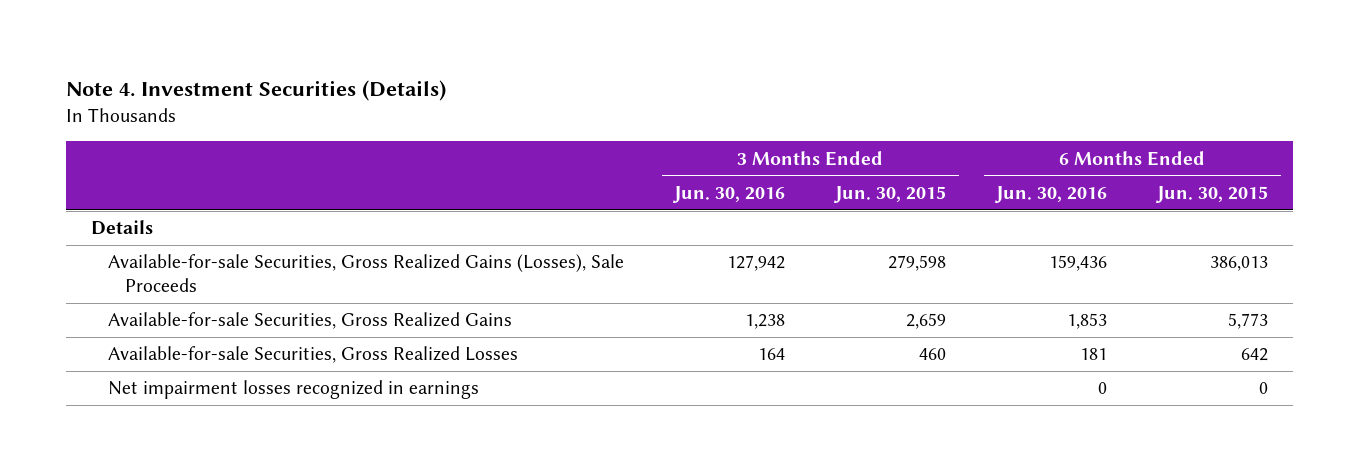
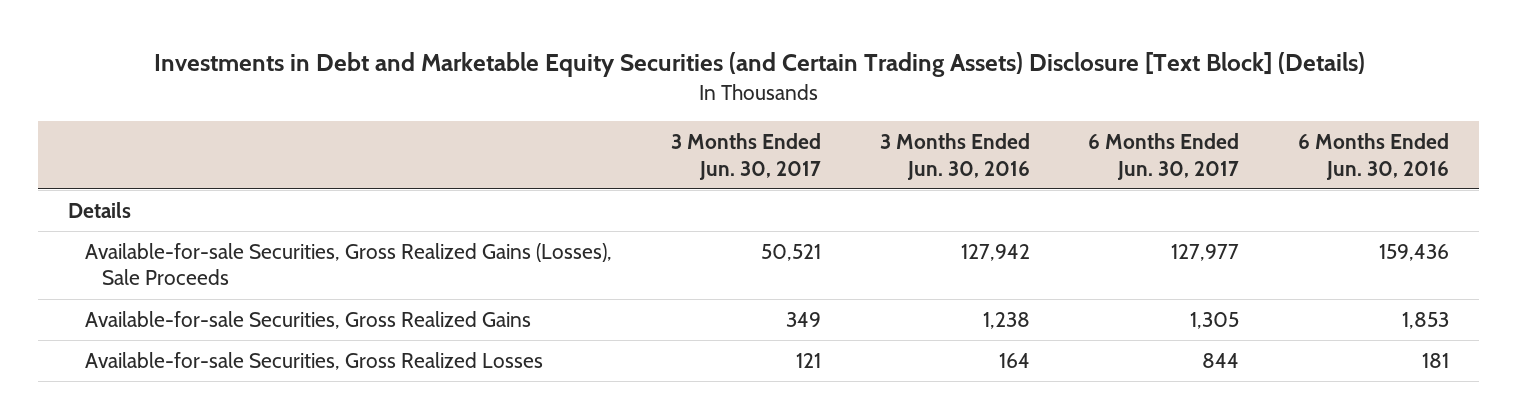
- Note 4. Investment Securities (Details)
+ Investments in Debt and Marketable Equity Securities (and Certain Trading Assets) Disclosure [Text Block] (Details)
- | 3 Months Ended Jun. 30, 2016 | 3 Months Ended Jun. 30, 2015 | 6 Months Ended Jun. 30, 2016 | 6 Months Ended Jun. 30, 2015
+ | 3 Months Ended Jun. 30, 2017 | 3 Months Ended Jun. 30, 2016 | 6 Months Ended Jun. 30, 2017 | 6 Months Ended Jun. 30, 2016
- Net impairment losses recognized in earnings | | | 0 | 0

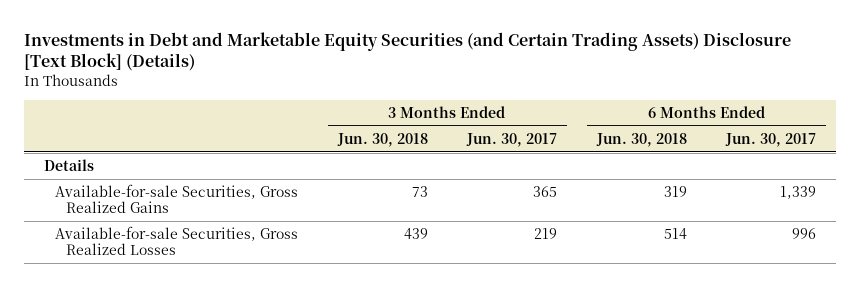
- | 3 Months Ended Jun. 30, 2017 | 3 Months Ended Jun. 30, 2016 | 6 Months Ended Jun. 30, 2017 | 6 Months Ended Jun. 30, 2016
+ | 3 Months Ended Jun. 30, 2018 | 3 Months Ended Jun. 30, 2017 | 6 Months Ended Jun. 30, 2018 | 6 Months Ended Jun. 30, 2017
- Available-for-sale Securities, Gross Realized Gains (Losses), Sale Proceeds | 50,521 | 127,942 | 127,977 | 159,436
- Available-for-sale Securities, Gross Realized Gains | 349 | 1,238 | 1,305 | 1,853
- Available-for-sale Securities, Gross Realized Losses | 121 | 164 | 844 | 181
+ Available-for-sale Securities, Gross Realized Gains | 73 | 365 | 319 | 1,339
+ Available-for-sale Securities, Gross Realized Losses | 439 | 219 | 514 | 996

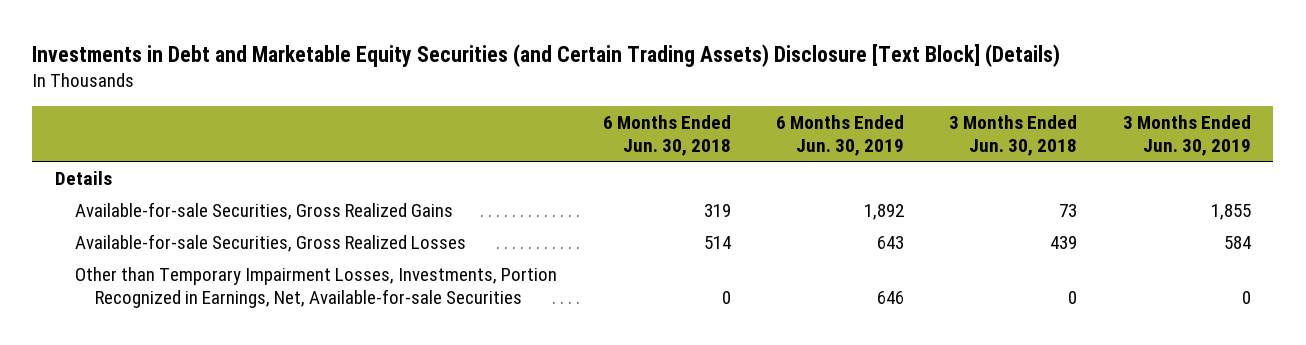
- | 3 Months Ended Jun. 30, 2018 | 3 Months Ended Jun. 30, 2017 | 6 Months Ended Jun. 30, 2018 | 6 Months Ended Jun. 30, 2017
+ | 6 Months Ended Jun. 30, 2018 | 6 Months Ended Jun. 30, 2019 | 3 Months Ended Jun. 30, 2018 | 3 Months Ended Jun. 30, 2019
+ Other than Temporary Impairment Losses, Investments, Portion Recognized in Earnings, Net, Available-for-sale Securities | 0 | 646 | 0 | 0

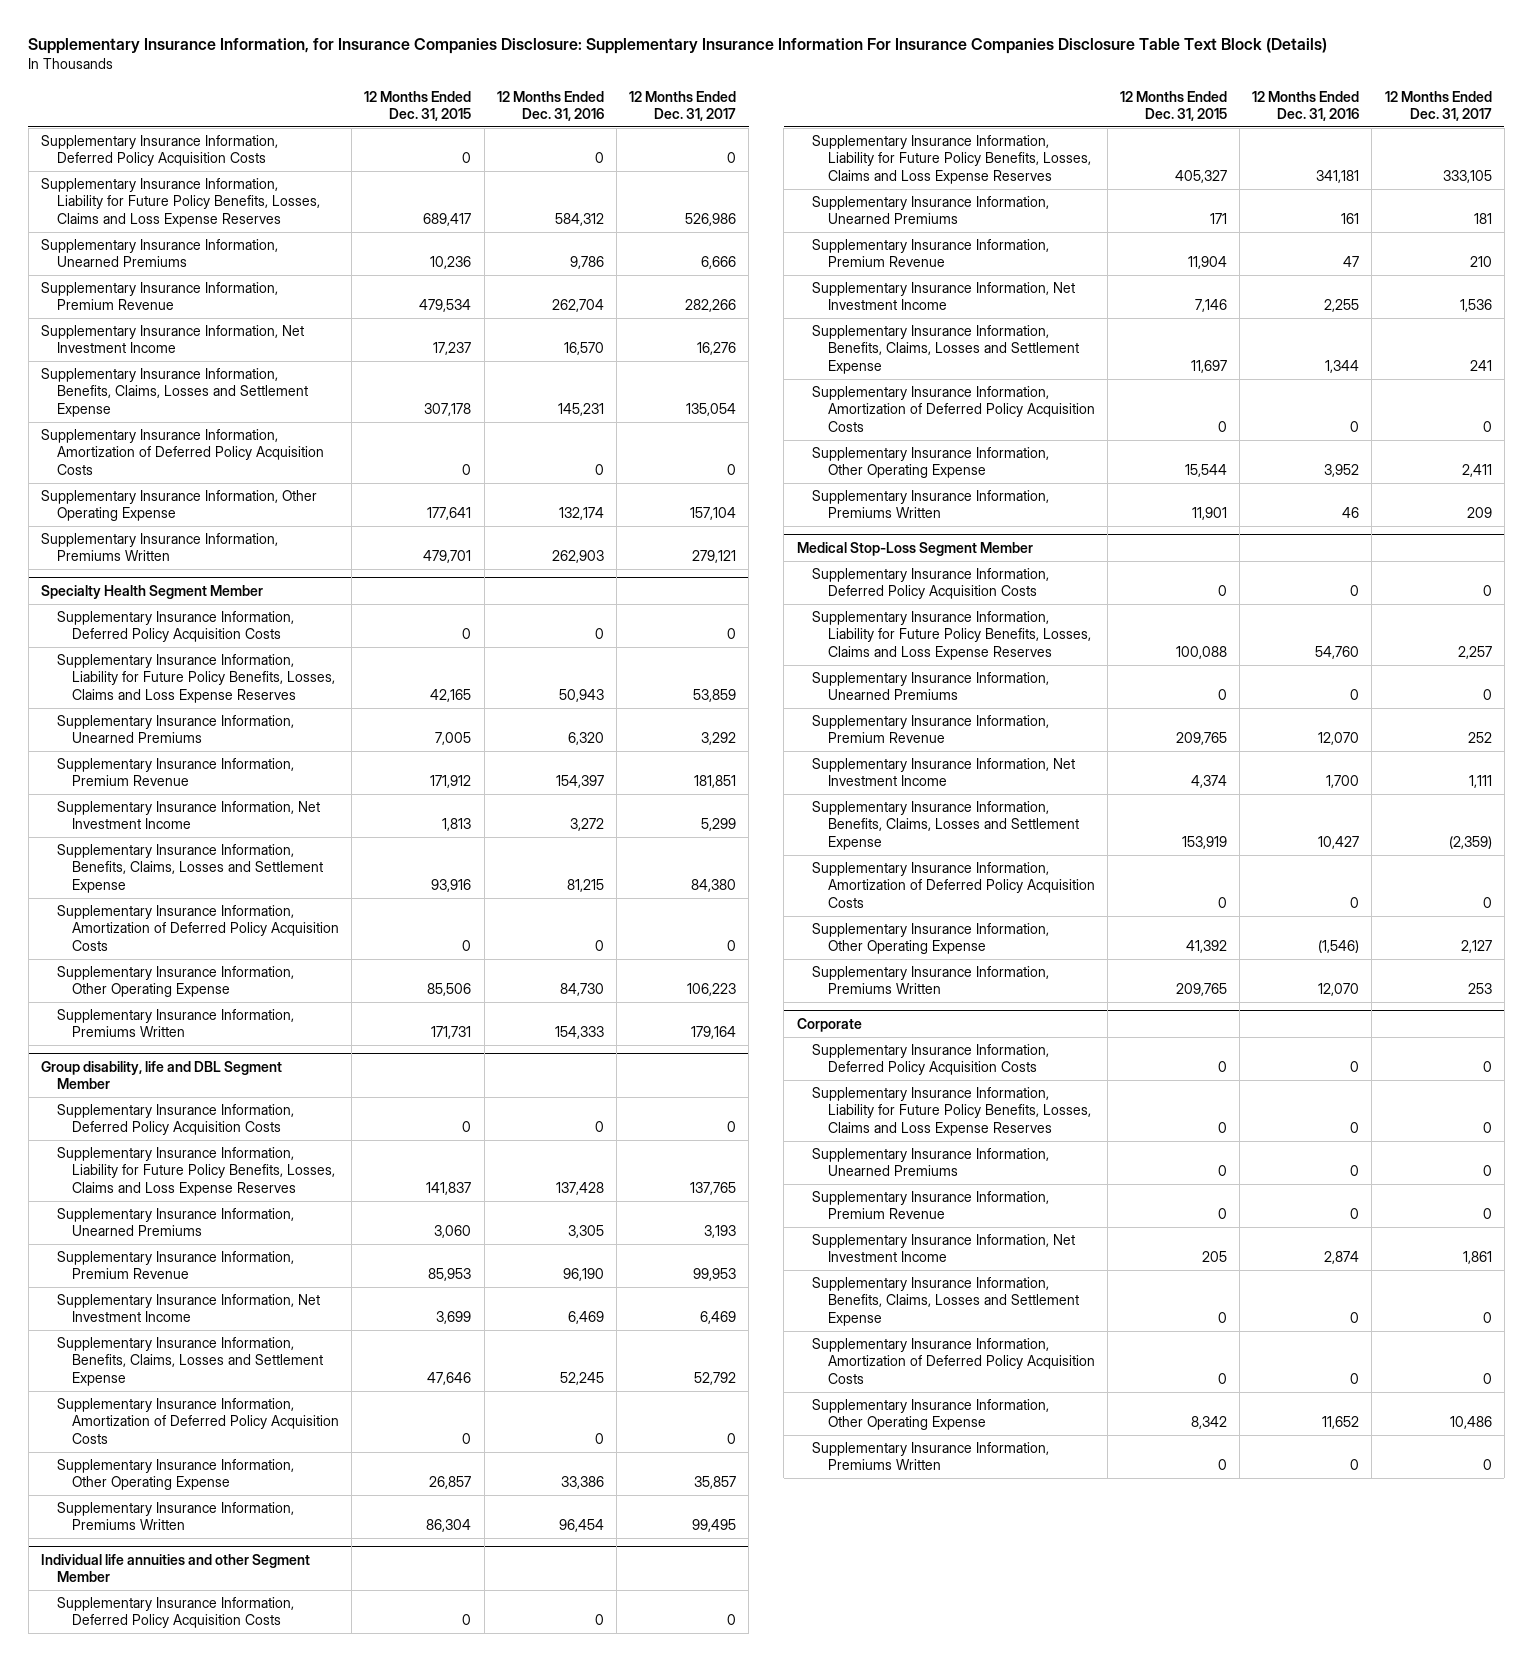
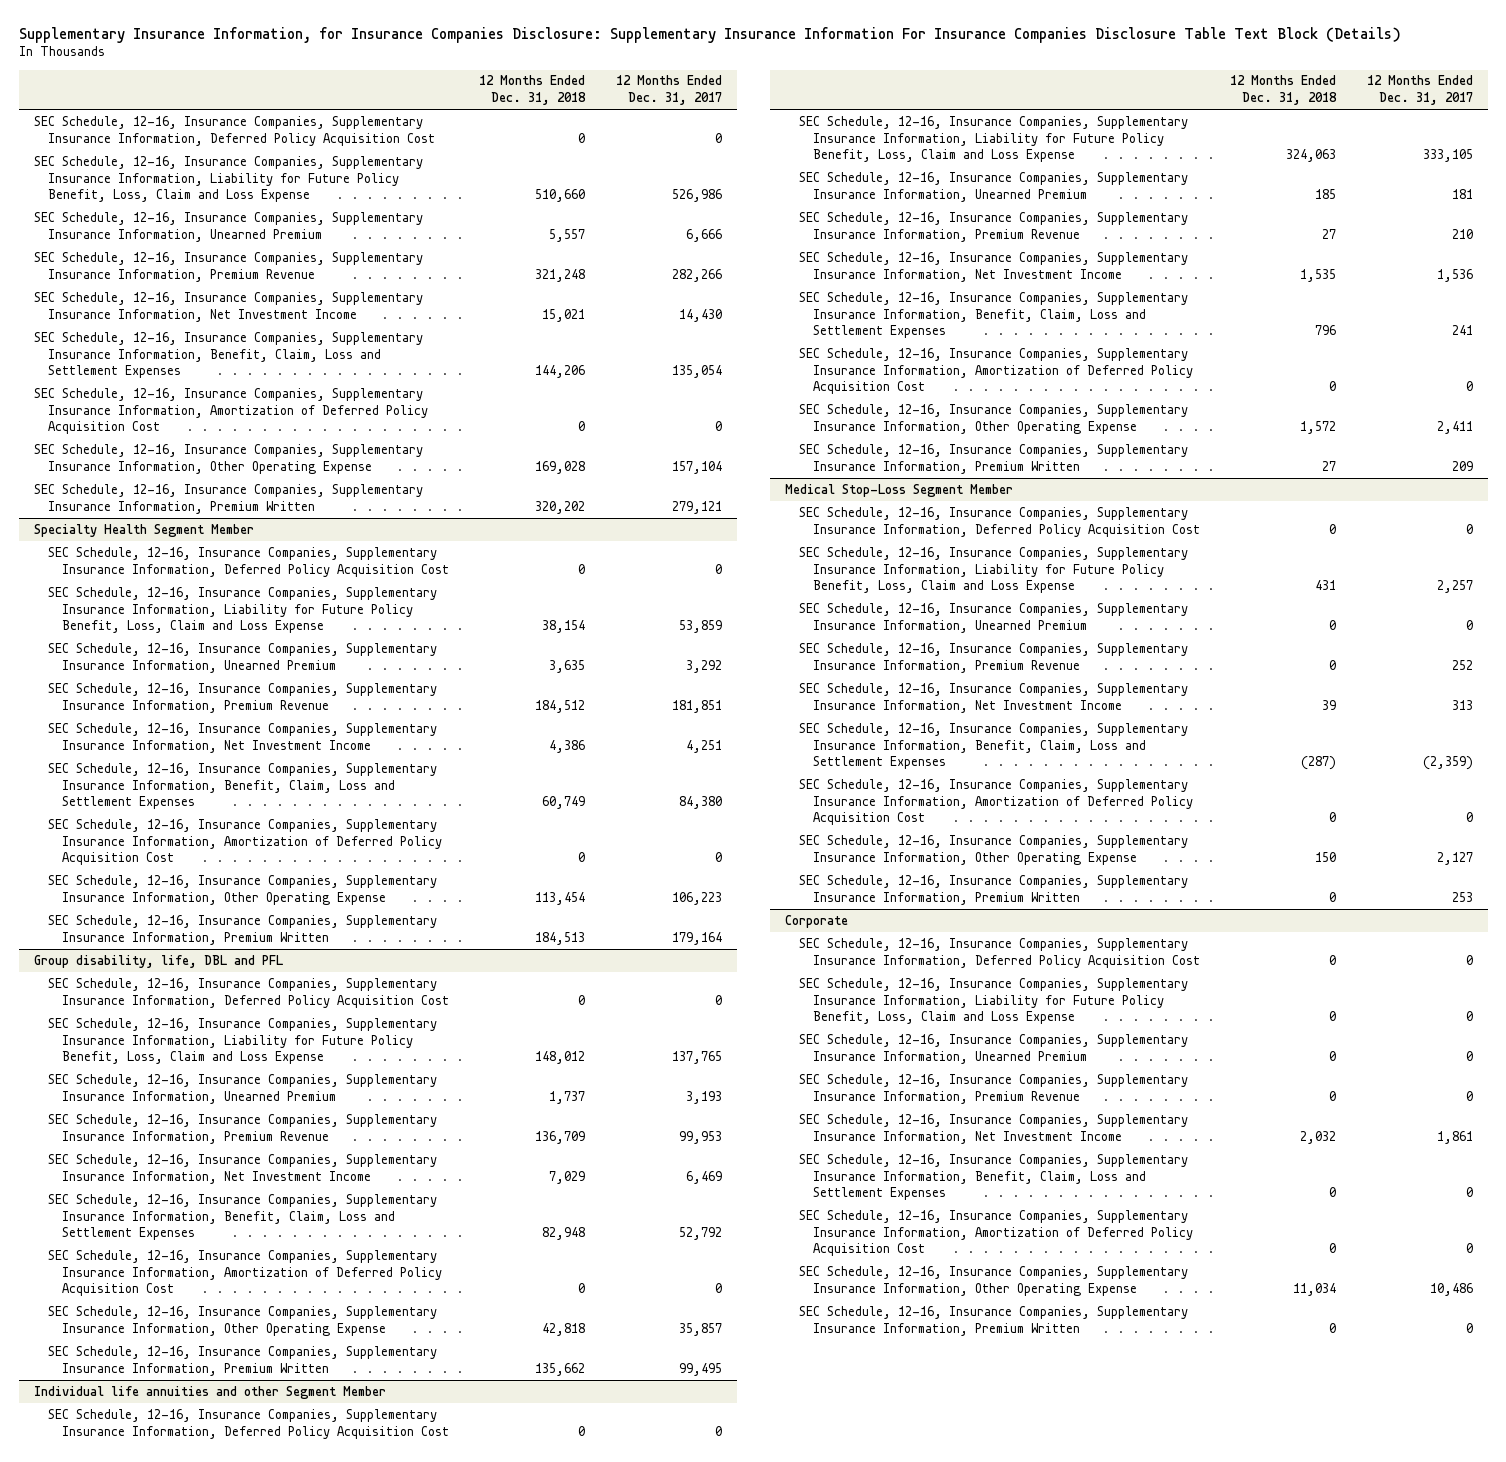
- | 12 Months Ended Dec. 31, 2015 | 12 Months Ended Dec. 31, 2016 | 12 Months Ended Dec. 31, 2017
+ | 12 Months Ended Dec. 31, 2018 | 12 Months Ended Dec. 31, 2017
- Supplementary Insurance Information, Deferred Policy Acquisition Costs | 0 | 0 | 0
- Supplementary Insurance Information, Liability for Future Policy Benefits, Losses, Claims and Loss Expense Reserves | 689,417 | 584,312 | 526,986
- Supplementary Insurance Information, Unearned Premiums | 10,236 | 9,786 | 6,666
- Supplementary Insurance Information, Premium Revenue | 479,534 | 262,704 | 282,266
- Supplementary Insurance Information, Net Investment Income | 17,237 | 16,570 | 16,276
- Supplementary Insurance Information, Benefits, Claims, Losses and Settlement Expense | 307,178 | 145,231 | 135,054
- Supplementary Insurance Information, Amortization of Deferred Policy Acquisition Costs | 0 | 0 | 0
- Supplementary Insurance Information, Other Operating Expense | 177,641 | 132,174 | 157,104
- Supplementary Insurance Information, Premiums Written | 479,701 | 262,903 | 279,121
+ SEC Schedule, 12-16, Insurance Companies, Supplementary Insurance Information, Deferred Policy Acquisition Cost | 0 | 0
+ SEC Schedule, 12-16, Insurance Companies, Supplementary Insurance Information, Liability for Future Policy Benefit, Loss, Claim and Loss Expense | 510,660 | 526,986
+ SEC Schedule, 12-16, Insurance Companies, Supplementary Insurance Information, Unearned Premium | 5,557 | 6,666
+ SEC Schedule, 12-16, Insurance Companies, Supplementary Insurance Information, Premium Revenue | 321,248 | 282,266
+ SEC Schedule, 12-16, Insurance Companies, Supplementary Insurance Information, Net Investment Income | 15,021 | 14,430
+ SEC Schedule, 12-16, Insurance Companies, Supplementary Insurance Information, Benefit, Claim, Loss and Settlement Expenses | 144,206 | 135,054
+ SEC Schedule, 12-16, Insurance Companies, Supplementary Insurance Information, Amortization of Deferred Policy Acquisition Cost | 0 | 0
+ SEC Schedule, 12-16, Insurance Companies, Supplementary Insurance Information, Other Operating Expense | 169,028 | 157,104
+ SEC Schedule, 12-16, Insurance Companies, Supplementary Insurance Information, Premium Written | 320,202 | 279,121
@ Specialty Health Segment Member
- Supplementary Insurance Information, Deferred Policy Acquisition Costs | 0 | 0 | 0
- Supplementary Insurance Information, Liability for Future Policy Benefits, Losses, Claims and Loss Expense Reserves | 42,165 | 50,943 | 53,859
- Supplementary Insurance Information, Unearned Premiums | 7,005 | 6,320 | 3,292
- Supplementary Insurance Information, Premium Revenue | 171,912 | 154,397 | 181,851
- Supplementary Insurance Information, Net Investment Income | 1,813 | 3,272 | 5,299
- Supplementary Insurance Information, Benefits, Claims, Losses and Settlement Expense | 93,916 | 81,215 | 84,380
- Supplementary Insurance Information, Amortization of Deferred Policy Acquisition Costs | 0 | 0 | 0
- Supplementary Insurance Information, Other Operating Expense | 85,506 | 84,730 | 106,223
- Supplementary Insurance Information, Premiums Written | 171,731 | 154,333 | 179,164
- Group disability, life and DBL Segment Member
- Supplementary Insurance Information, Deferred Policy Acquisition Costs | 0 | 0 | 0
- Supplementary Insurance Information, Liability for Future Policy Benefits, Losses, Claims and Loss Expense Reserves | 141,837 | 137,428 | 137,765
- Supplementary Insurance Information, Unearned Premiums | 3,060 | 3,305 | 3,193
- Supplementary Insurance Information, Premium Revenue | 85,953 | 96,190 | 99,953
- Supplementary Insurance Information, Net Investment Income | 3,699 | 6,469 | 6,469
- Supplementary Insurance Information, Benefits, Claims, Losses and Settlement Expense | 47,646 | 52,245 | 52,792
- Supplementary Insurance Information, Amortization of Deferred Policy Acquisition Costs | 0 | 0 | 0
- Supplementary Insurance Information, Other Operating Expense | 26,857 | 33,386 | 35,857
- Supplementary Insurance Information, Premiums Written | 86,304 | 96,454 | 99,495
@ Specialty Health Segment Member
+ SEC Schedule, 12-16, Insurance Companies, Supplementary Insurance Information, Deferred Policy Acquisition Cost | 0 | 0
+ SEC Schedule, 12-16, Insurance Companies, Supplementary Insurance Information, Liability for Future Policy Benefit, Loss, Claim and Loss Expense | 38,154 | 53,859
+ SEC Schedule, 12-16, Insurance Companies, Supplementary Insurance Information, Unearned Premium | 3,635 | 3,292
+ SEC Schedule, 12-16, Insurance Companies, Supplementary Insurance Information, Premium Revenue | 184,512 | 181,851
+ SEC Schedule, 12-16, Insurance Companies, Supplementary Insurance Information, Net Investment Income | 4,386 | 4,251
+ SEC Schedule, 12-16, Insurance Companies, Supplementary Insurance Information, Benefit, Claim, Loss and Settlement Expenses | 60,749 | 84,380
+ SEC Schedule, 12-16, Insurance Companies, Supplementary Insurance Information, Amortization of Deferred Policy Acquisition Cost | 0 | 0
+ SEC Schedule, 12-16, Insurance Companies, Supplementary Insurance Information, Other Operating Expense | 113,454 | 106,223
+ SEC Schedule, 12-16, Insurance Companies, Supplementary Insurance Information, Premium Written | 184,513 | 179,164
+ Group disability, life, DBL and PFL
+ SEC Schedule, 12-16, Insurance Companies, Supplementary Insurance Information, Deferred Policy Acquisition Cost | 0 | 0
+ SEC Schedule, 12-16, Insurance Companies, Supplementary Insurance Information, Liability for Future Policy Benefit, Loss, Claim and Loss Expense | 148,012 | 137,765
+ SEC Schedule, 12-16, Insurance Companies, Supplementary Insurance Information, Unearned Premium | 1,737 | 3,193
+ SEC Schedule, 12-16, Insurance Companies, Supplementary Insurance Information, Premium Revenue | 136,709 | 99,953
+ SEC Schedule, 12-16, Insurance Companies, Supplementary Insurance Information, Net Investment Income | 7,029 | 6,469
+ SEC Schedule, 12-16, Insurance Companies, Supplementary Insurance Information, Benefit, Claim, Loss and Settlement Expenses | 82,948 | 52,792
+ SEC Schedule, 12-16, Insurance Companies, Supplementary Insurance Information, Amortization of Deferred Policy Acquisition Cost | 0 | 0
+ SEC Schedule, 12-16, Insurance Companies, Supplementary Insurance Information, Other Operating Expense | 42,818 | 35,857
+ SEC Schedule, 12-16, Insurance Companies, Supplementary Insurance Information, Premium Written | 135,662 | 99,495
@ Individual life annuities and other Segment Member
- Supplementary Insurance Information, Deferred Policy Acquisition Costs | 0 | 0 | 0
- Supplementary Insurance Information, Liability for Future Policy Benefits, Losses, Claims and Loss Expense Reserves | 405,327 | 341,181 | 333,105
- Supplementary Insurance Information, Unearned Premiums | 171 | 161 | 181
- Supplementary Insurance Information, Premium Revenue | 11,904 | 47 | 210
- Supplementary Insurance Information, Net Investment Income | 7,146 | 2,255 | 1,536
- Supplementary Insurance Information, Benefits, Claims, Losses and Settlement Expense | 11,697 | 1,344 | 241
- Supplementary Insurance Information, Amortization of Deferred Policy Acquisition Costs | 0 | 0 | 0
- Supplementary Insurance Information, Other Operating Expense | 15,544 | 3,952 | 2,411
- Supplementary Insurance Information, Premiums Written | 11,901 | 46 | 209
+ SEC Schedule, 12-16, Insurance Companies, Supplementary Insurance Information, Deferred Policy Acquisition Cost | 0 | 0
+ SEC Schedule, 12-16, Insurance Companies, Supplementary Insurance Information, Liability for Future Policy Benefit, Loss, Claim and Loss Expense | 324,063 | 333,105
+ SEC Schedule, 12-16, Insurance Companies, Supplementary Insurance Information, Unearned Premium | 185 | 181
+ SEC Schedule, 12-16, Insurance Companies, Supplementary Insurance Information, Premium Revenue | 27 | 210
+ SEC Schedule, 12-16, Insurance Companies, Supplementary Insurance Information, Net Investment Income | 1,535 | 1,536
+ SEC Schedule, 12-16, Insurance Companies, Supplementary Insurance Information, Benefit, Claim, Loss and Settlement Expenses | 796 | 241
+ SEC Schedule, 12-16, Insurance Companies, Supplementary Insurance Information, Amortization of Deferred Policy Acquisition Cost | 0 | 0
+ SEC Schedule, 12-16, Insurance Companies, Supplementary Insurance Information, Other Operating Expense | 1,572 | 2,411
+ SEC Schedule, 12-16, Insurance Companies, Supplementary Insurance Information, Premium Written | 27 | 209
@ Medical Stop-Loss Segment Member
- Supplementary Insurance Information, Deferred Policy Acquisition Costs | 0 | 0 | 0
- Supplementary Insurance Information, Liability for Future Policy Benefits, Losses, Claims and Loss Expense Reserves | 100,088 | 54,760 | 2,257
- Supplementary Insurance Information, Unearned Premiums | 0 | 0 | 0
- Supplementary Insurance Information, Premium Revenue | 209,765 | 12,070 | 252
- Supplementary Insurance Information, Net Investment Income | 4,374 | 1,700 | 1,111
- Supplementary Insurance Information, Benefits, Claims, Losses and Settlement Expense | 153,919 | 10,427 | (2,359)
- Supplementary Insurance Information, Amortization of Deferred Policy Acquisition Costs | 0 | 0 | 0
- Supplementary Insurance Information, Other Operating Expense | 41,392 | (1,546) | 2,127
- Supplementary Insurance Information, Premiums Written | 209,765 | 12,070 | 253
+ SEC Schedule, 12-16, Insurance Companies, Supplementary Insurance Information, Deferred Policy Acquisition Cost | 0 | 0
+ SEC Schedule, 12-16, Insurance Companies, Supplementary Insurance Information, Liability for Future Policy Benefit, Loss, Claim and Loss Expense | 431 | 2,257
+ SEC Schedule, 12-16, Insurance Companies, Supplementary Insurance Information, Unearned Premium | 0 | 0
+ SEC Schedule, 12-16, Insurance Companies, Supplementary Insurance Information, Premium Revenue | 0 | 252
+ SEC Schedule, 12-16, Insurance Companies, Supplementary Insurance Information, Net Investment Income | 39 | 313
+ SEC Schedule, 12-16, Insurance Companies, Supplementary Insurance Information, Benefit, Claim, Loss and Settlement Expenses | (287) | (2,359)
+ SEC Schedule, 12-16, Insurance Companies, Supplementary Insurance Information, Amortization of Deferred Policy Acquisition Cost | 0 | 0
+ SEC Schedule, 12-16, Insurance Companies, Supplementary Insurance Information, Other Operating Expense | 150 | 2,127
+ SEC Schedule, 12-16, Insurance Companies, Supplementary Insurance Information, Premium Written | 0 | 253
@ Corporate
- Supplementary Insurance Information, Deferred Policy Acquisition Costs | 0 | 0 | 0
- Supplementary Insurance Information, Liability for Future Policy Benefits, Losses, Claims and Loss Expense Reserves | 0 | 0 | 0
- Supplementary Insurance Information, Unearned Premiums | 0 | 0 | 0
- Supplementary Insurance Information, Premium Revenue | 0 | 0 | 0
- Supplementary Insurance Information, Net Investment Income | 205 | 2,874 | 1,861
- Supplementary Insurance Information, Benefits, Claims, Losses and Settlement Expense | 0 | 0 | 0
- Supplementary Insurance Information, Amortization of Deferred Policy Acquisition Costs | 0 | 0 | 0
- Supplementary Insurance Information, Other Operating Expense | 8,342 | 11,652 | 10,486
- Supplementary Insurance Information, Premiums Written | 0 | 0 | 0
+ SEC Schedule, 12-16, Insurance Companies, Supplementary Insurance Information, Deferred Policy Acquisition Cost | 0 | 0
+ SEC Schedule, 12-16, Insurance Companies, Supplementary Insurance Information, Liability for Future Policy Benefit, Loss, Claim and Loss Expense | 0 | 0
+ SEC Schedule, 12-16, Insurance Companies, Supplementary Insurance Information, Unearned Premium | 0 | 0
+ SEC Schedule, 12-16, Insurance Companies, Supplementary Insurance Information, Premium Revenue | 0 | 0
+ SEC Schedule, 12-16, Insurance Companies, Supplementary Insurance Information, Net Investment Income | 2,032 | 1,861
+ SEC Schedule, 12-16, Insurance Companies, Supplementary Insurance Information, Benefit, Claim, Loss and Settlement Expenses | 0 | 0
+ SEC Schedule, 12-16, Insurance Companies, Supplementary Insurance Information, Amortization of Deferred Policy Acquisition Cost | 0 | 0
+ SEC Schedule, 12-16, Insurance Companies, Supplementary Insurance Information, Other Operating Expense | 11,034 | 10,486
+ SEC Schedule, 12-16, Insurance Companies, Supplementary Insurance Information, Premium Written | 0 | 0

